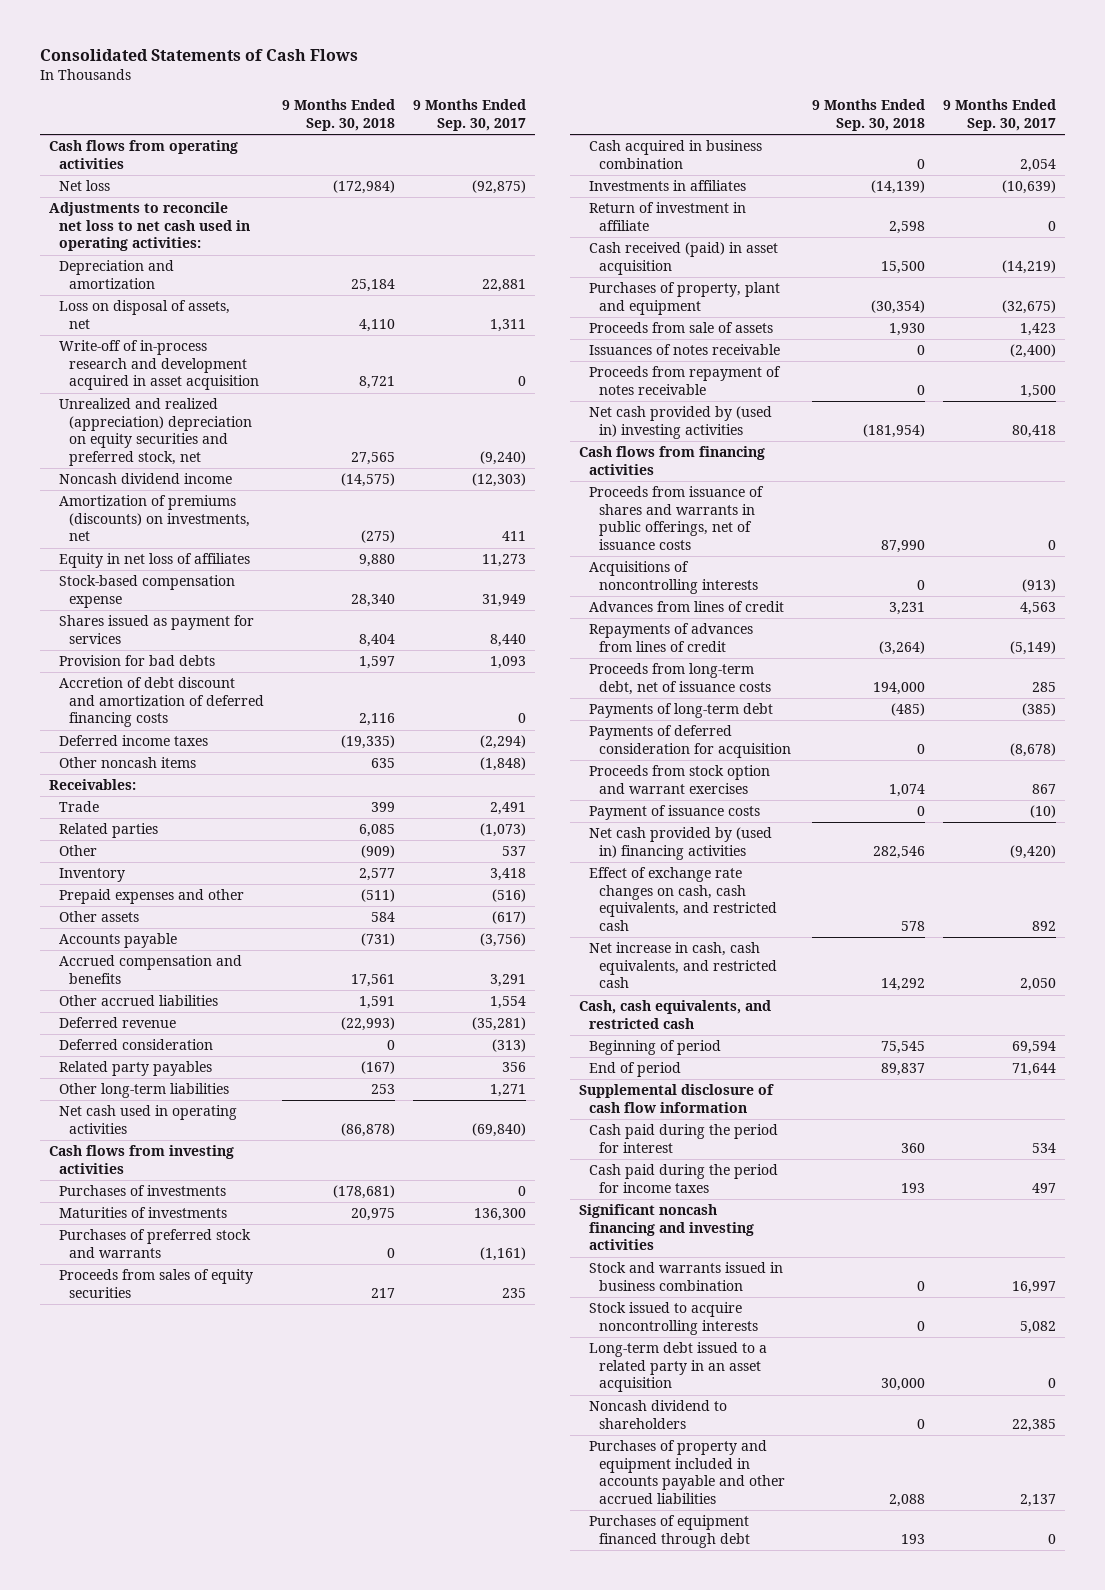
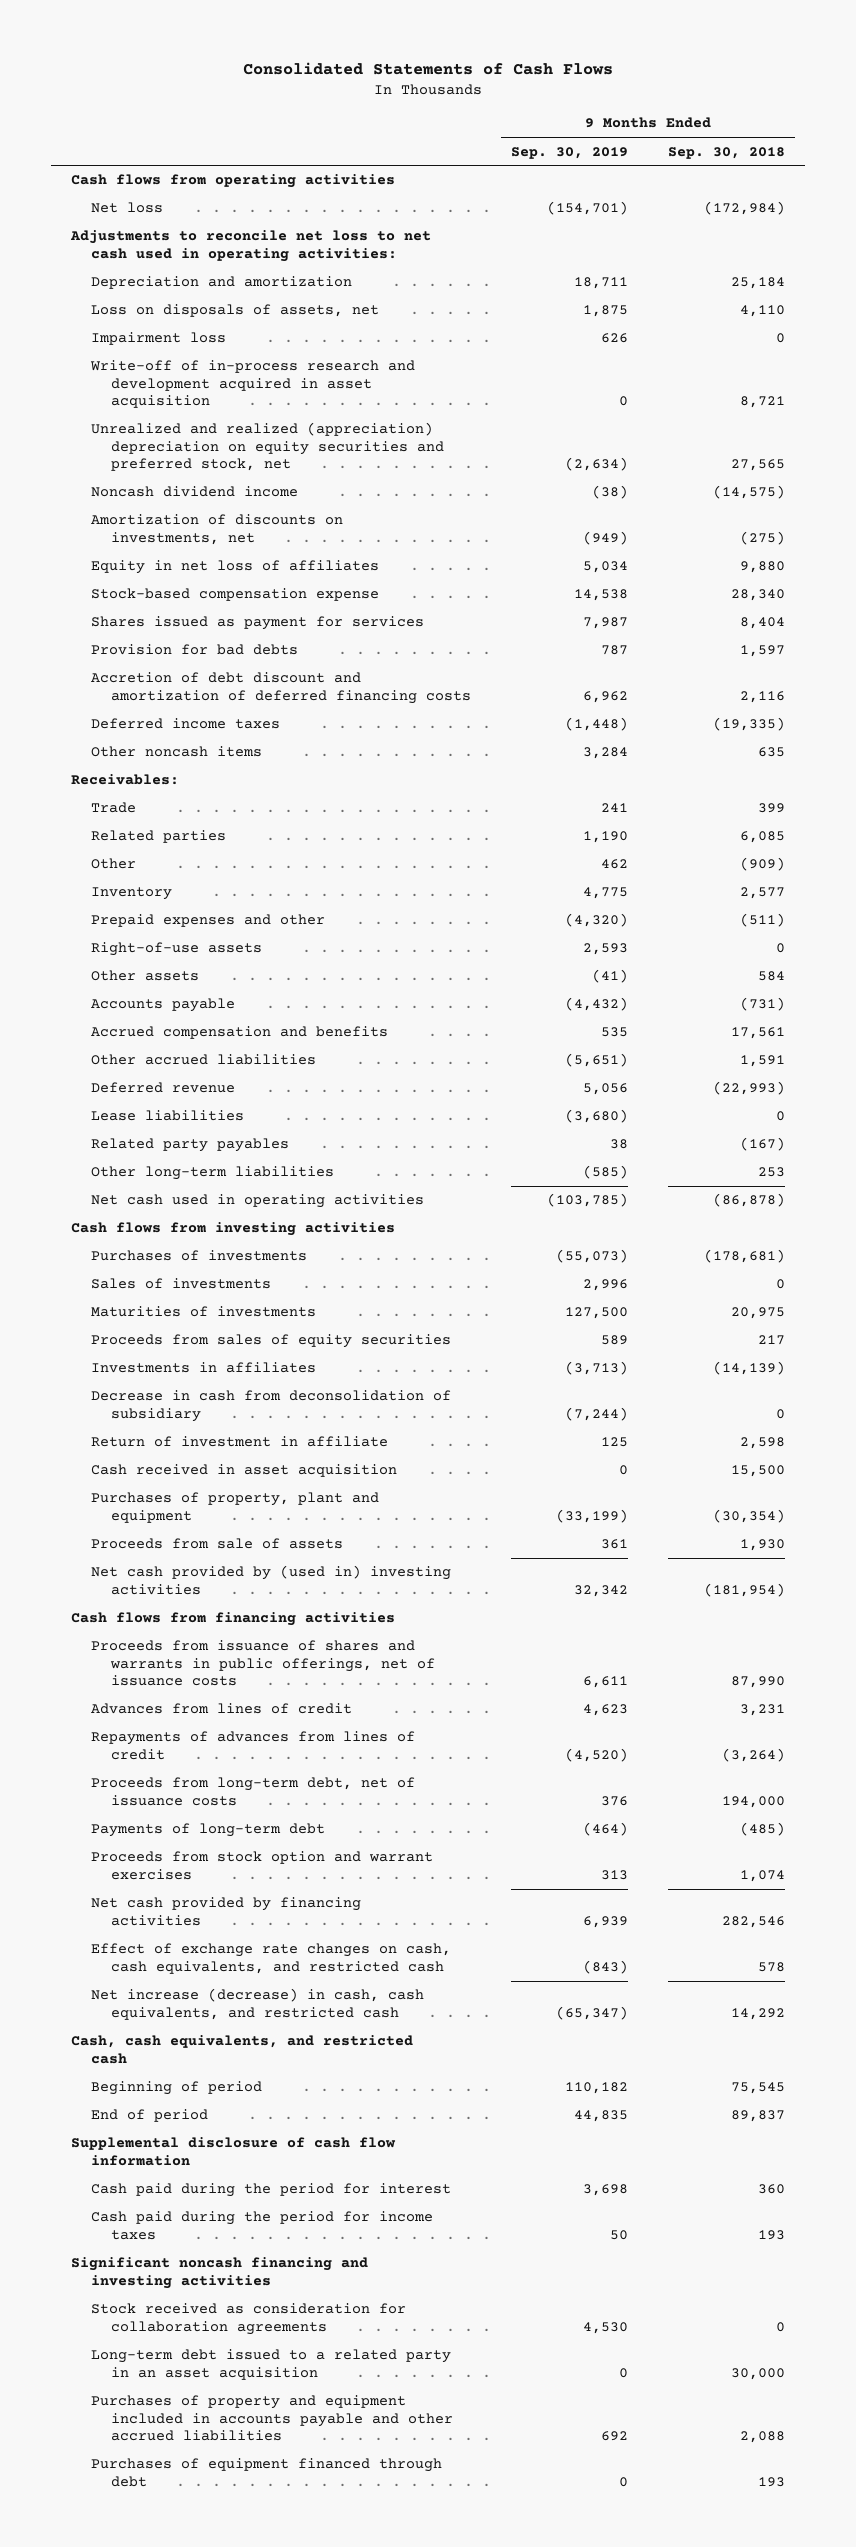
- | 9 Months Ended Sep. 30, 2018 | 9 Months Ended Sep. 30, 2017
+ | 9 Months Ended Sep. 30, 2019 | 9 Months Ended Sep. 30, 2018
- Loss on disposal of assets, net | 4,110 | 1,311
+ Loss on disposals of assets, net | 1,875 | 4,110
+ Impairment loss | 626 | 0
- Amortization of premiums (discounts) on investments, net | (275) | 411
+ Amortization of discounts on investments, net | (949) | (275)
+ Right-of-use assets | 2,593 | 0
- Deferred consideration | 0 | (313)
+ Lease liabilities | (3,680) | 0
+ Sales of investments | 2,996 | 0
- Purchases of preferred stock and warrants | 0 | (1,161)
- Cash acquired in business combination | 0 | 2,054
+ Decrease in cash from deconsolidation of subsidiary | (7,244) | 0
- Cash received (paid) in asset acquisition | 15,500 | (14,219)
+ Cash received in asset acquisition | 0 | 15,500
- Issuances of notes receivable | 0 | (2,400)
- Proceeds from repayment of notes receivable | 0 | 1,500
- Acquisitions of noncontrolling interests | 0 | (913)
- Payments of deferred consideration for acquisition | 0 | (8,678)
- Payment of issuance costs | 0 | (10)
- Net cash provided by (used in) financing activities | 282,546 | (9,420)
+ Net cash provided by financing activities | 6,939 | 282,546
- Net increase in cash, cash equivalents, and restricted cash | 14,292 | 2,050
+ Net increase (decrease) in cash, cash equivalents, and restricted cash | (65,347) | 14,292
- Stock and warrants issued in business combination | 0 | 16,997
- Stock issued to acquire noncontrolling interests | 0 | 5,082
+ Stock received as consideration for collaboration agreements | 4,530 | 0
- Noncash dividend to shareholders | 0 | 22,385

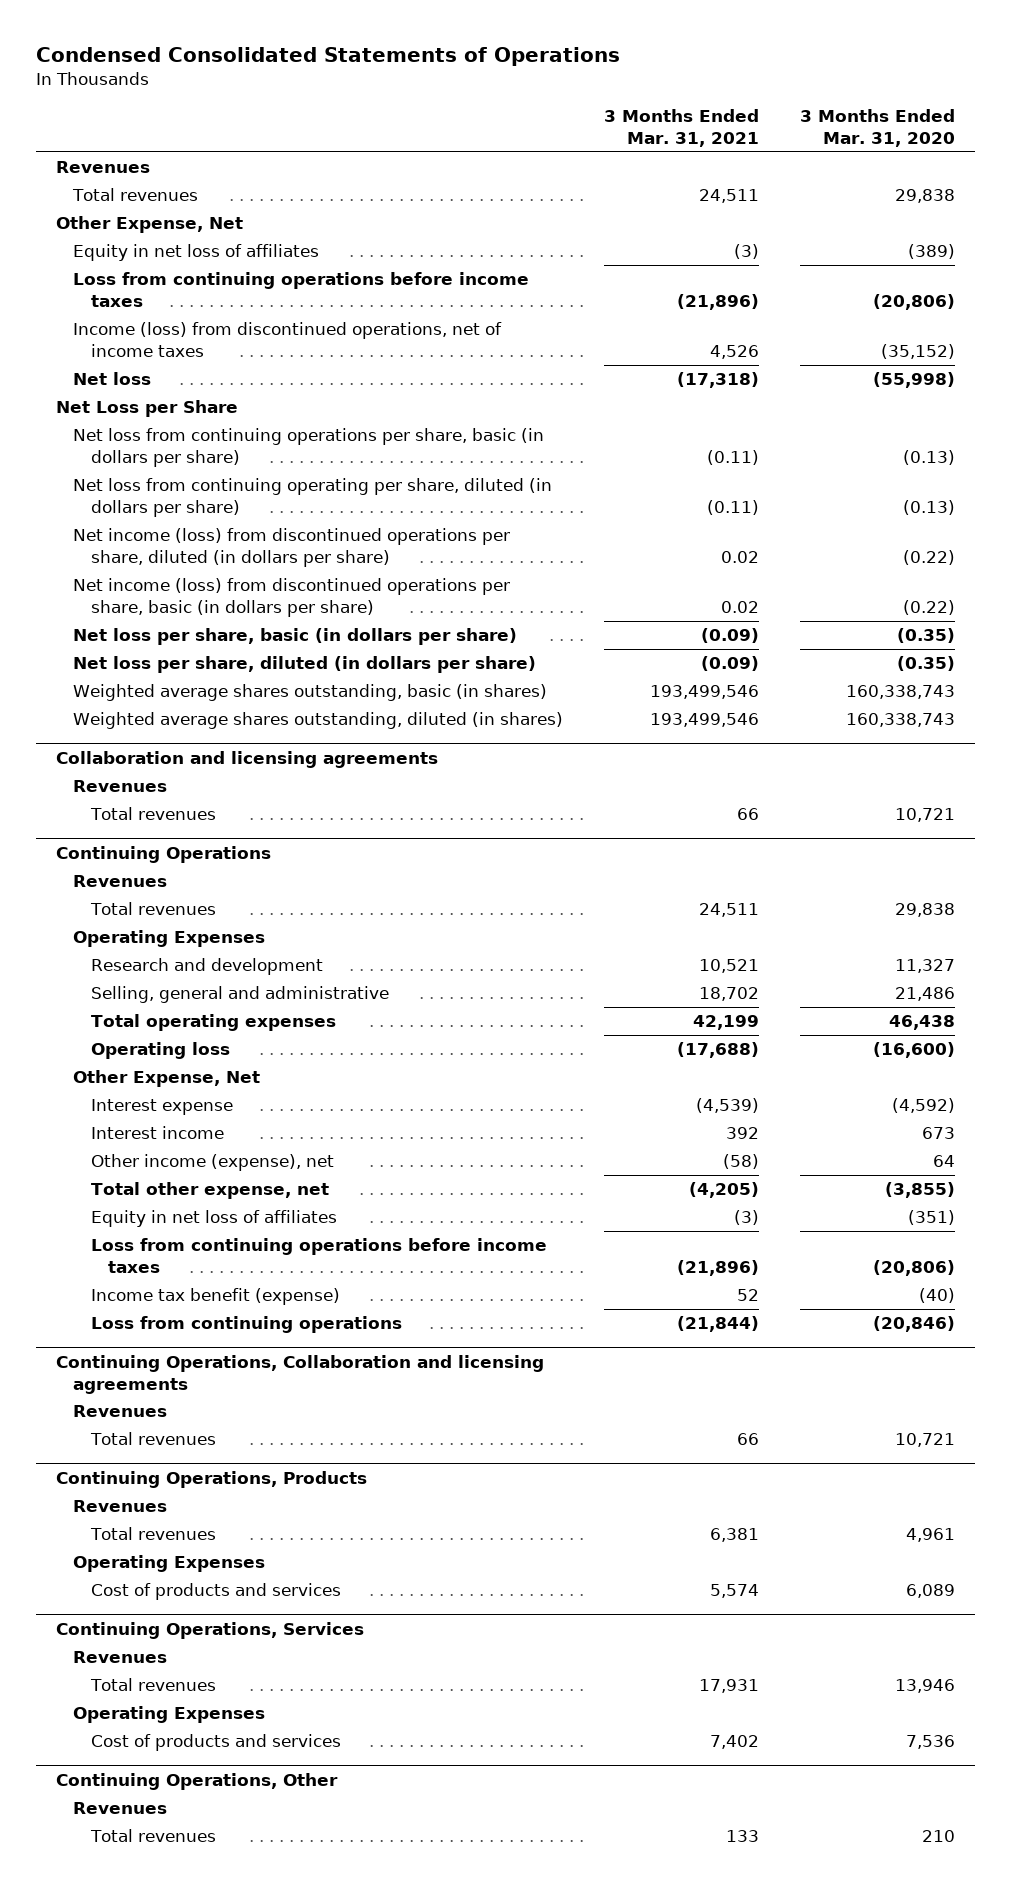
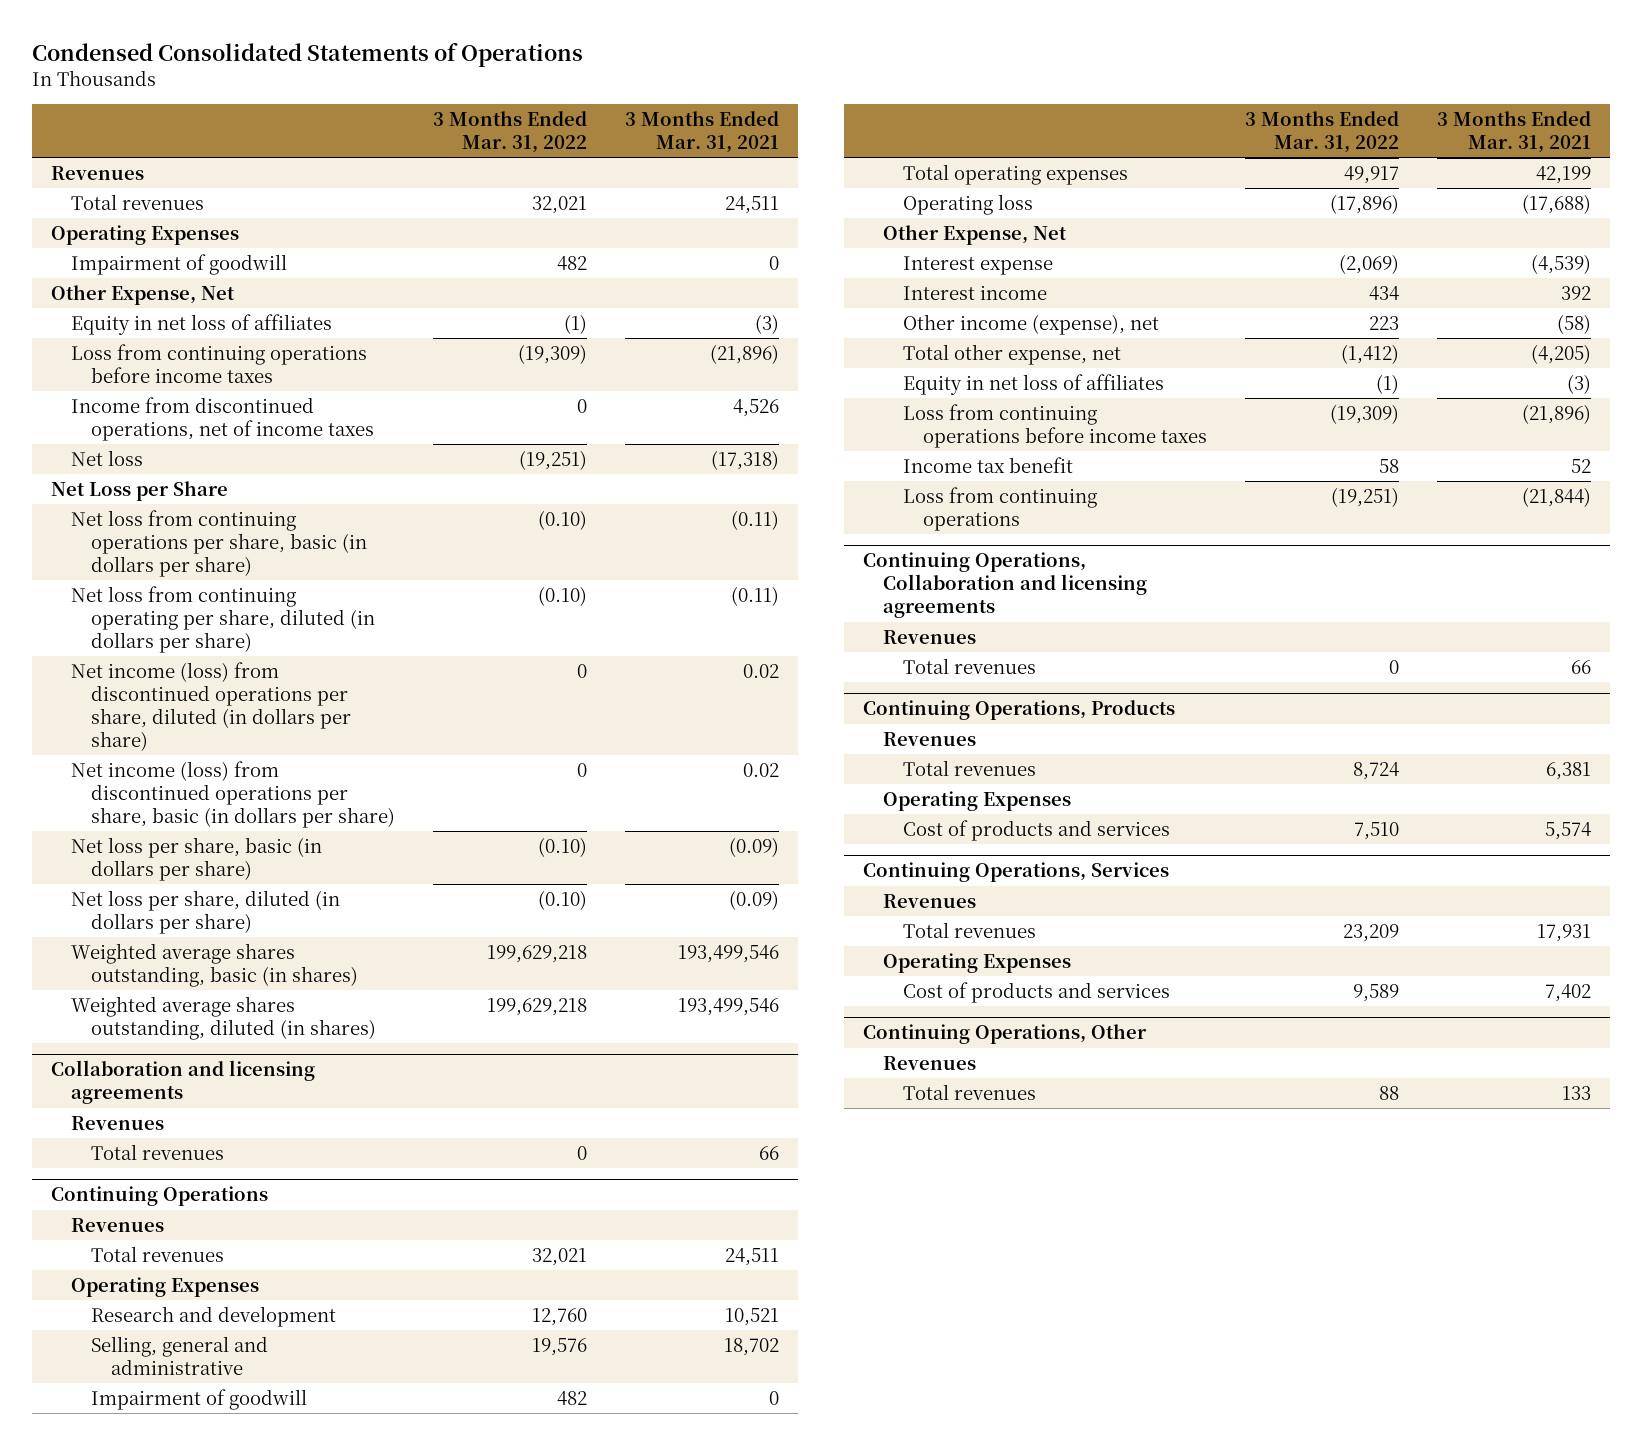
- | 3 Months Ended Mar. 31, 2021 | 3 Months Ended Mar. 31, 2020
+ | 3 Months Ended Mar. 31, 2022 | 3 Months Ended Mar. 31, 2021
+ Operating Expenses
+ Impairment of goodwill | 482 | 0
- Income (loss) from discontinued operations, net of income taxes | 4,526 | (35,152)
+ Income from discontinued operations, net of income taxes | 0 | 4,526
@ Continuing Operations
+ Impairment of goodwill | 482 | 0
- Income tax benefit (expense) | 52 | (40)
+ Income tax benefit | 58 | 52

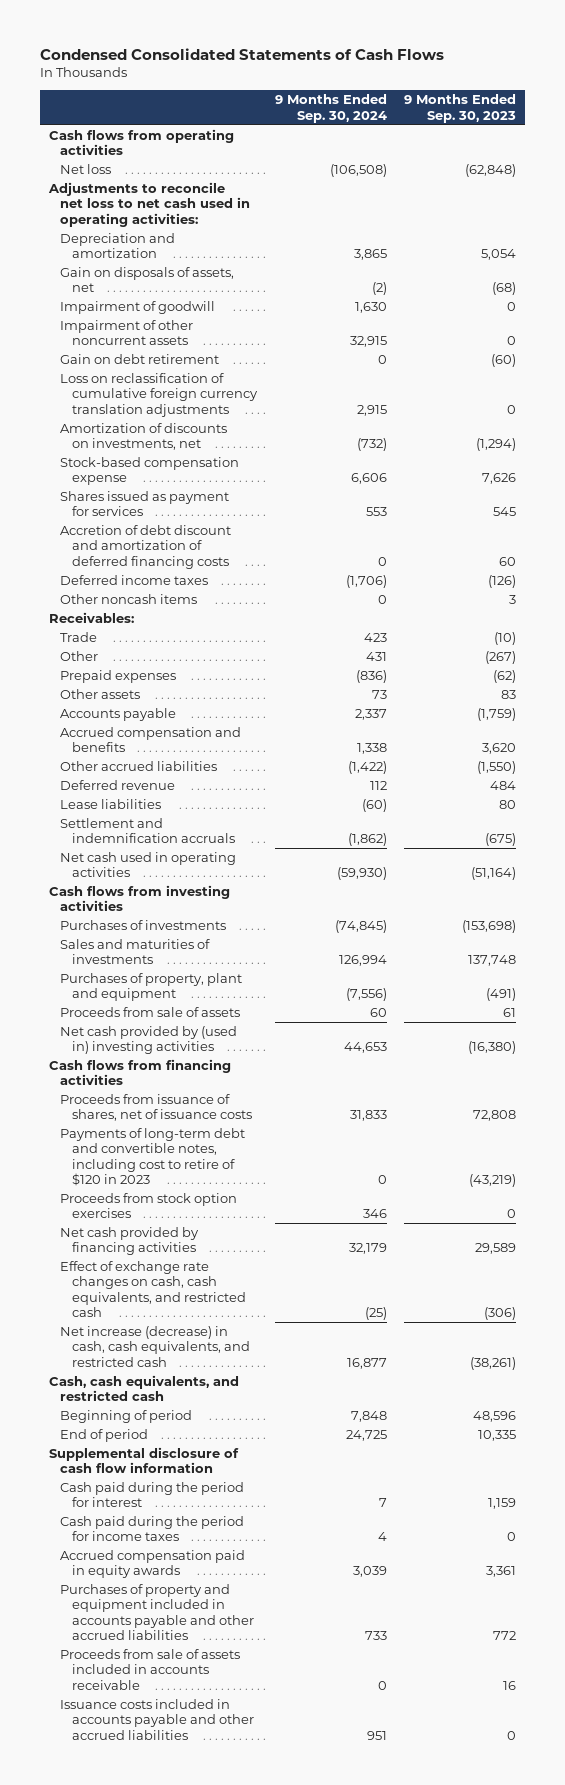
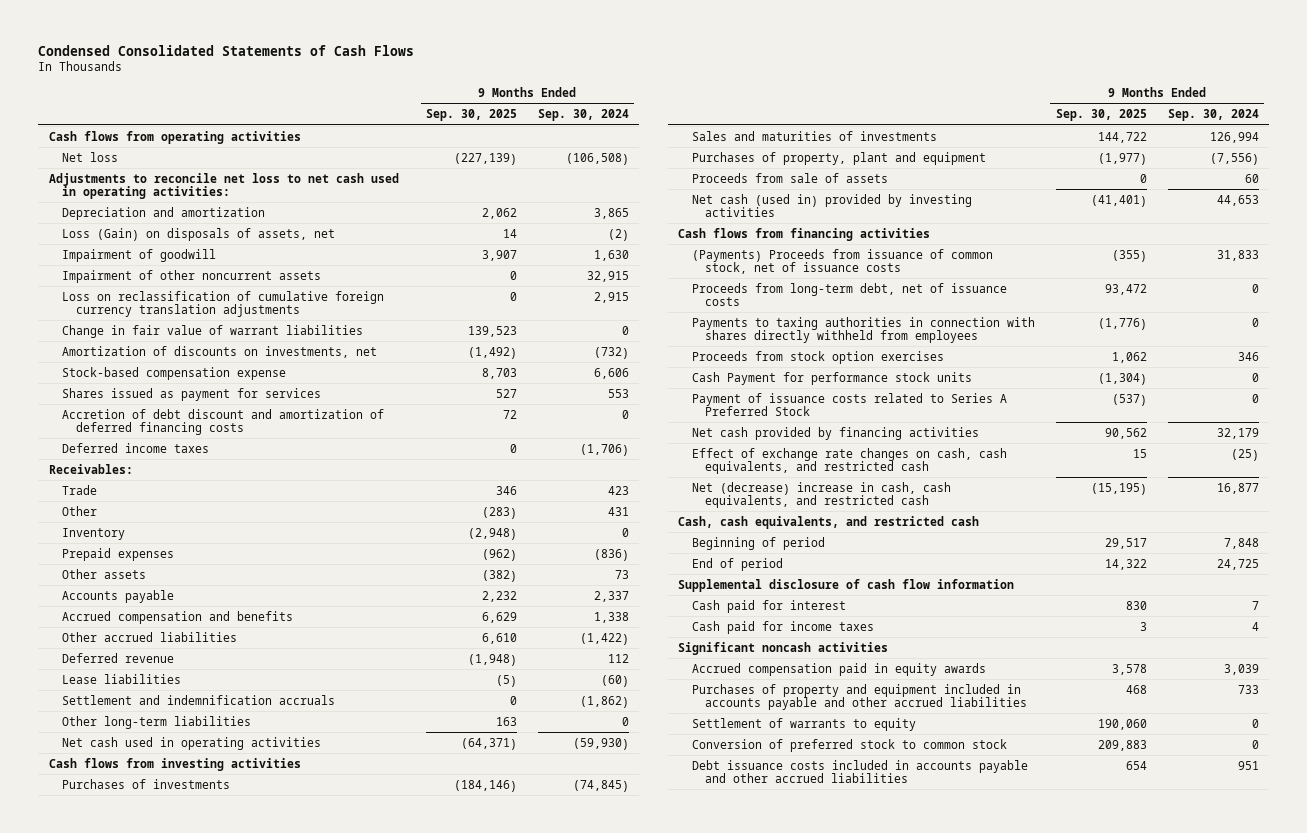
- | 9 Months Ended Sep. 30, 2024 | 9 Months Ended Sep. 30, 2023
+ | 9 Months Ended Sep. 30, 2025 | 9 Months Ended Sep. 30, 2024
- Gain on disposals of assets, net | (2) | (68)
+ Loss (Gain) on disposals of assets, net | 14 | (2)
- Gain on debt retirement | 0 | (60)
+ Change in fair value of warrant liabilities | 139,523 | 0
- Other noncash items | 0 | 3
+ Inventory | (2,948) | 0
+ Other long-term liabilities | 163 | 0
- Net cash provided by (used in) investing activities | 44,653 | (16,380)
+ Net cash (used in) provided by investing activities | (41,401) | 44,653
- Proceeds from issuance of shares, net of issuance costs | 31,833 | 72,808
- Payments of long-term debt and convertible notes, including cost to retire of $120 in 2023 | 0 | (43,219)
+ (Payments) Proceeds from issuance of common stock, net of issuance costs | (355) | 31,833
+ Proceeds from long-term debt, net of issuance costs | 93,472 | 0
+ Payments to taxing authorities in connection with shares directly withheld from employees | (1,776) | 0
+ Cash Payment for performance stock units | (1,304) | 0
+ Payment of issuance costs related to Series A Preferred Stock | (537) | 0
- Net increase (decrease) in cash, cash equivalents, and restricted cash | 16,877 | (38,261)
+ Net (decrease) increase in cash, cash equivalents, and restricted cash | (15,195) | 16,877
- Cash paid during the period for interest | 7 | 1,159
- Cash paid during the period for income taxes | 4 | 0
+ Cash paid for interest | 830 | 7
+ Cash paid for income taxes | 3 | 4
+ Significant noncash activities
- Proceeds from sale of assets included in accounts receivable | 0 | 16
- Issuance costs included in accounts payable and other accrued liabilities | 951 | 0
+ Settlement of warrants to equity | 190,060 | 0
+ Conversion of preferred stock to common stock | 209,883 | 0
+ Debt issuance costs included in accounts payable and other accrued liabilities | 654 | 951

